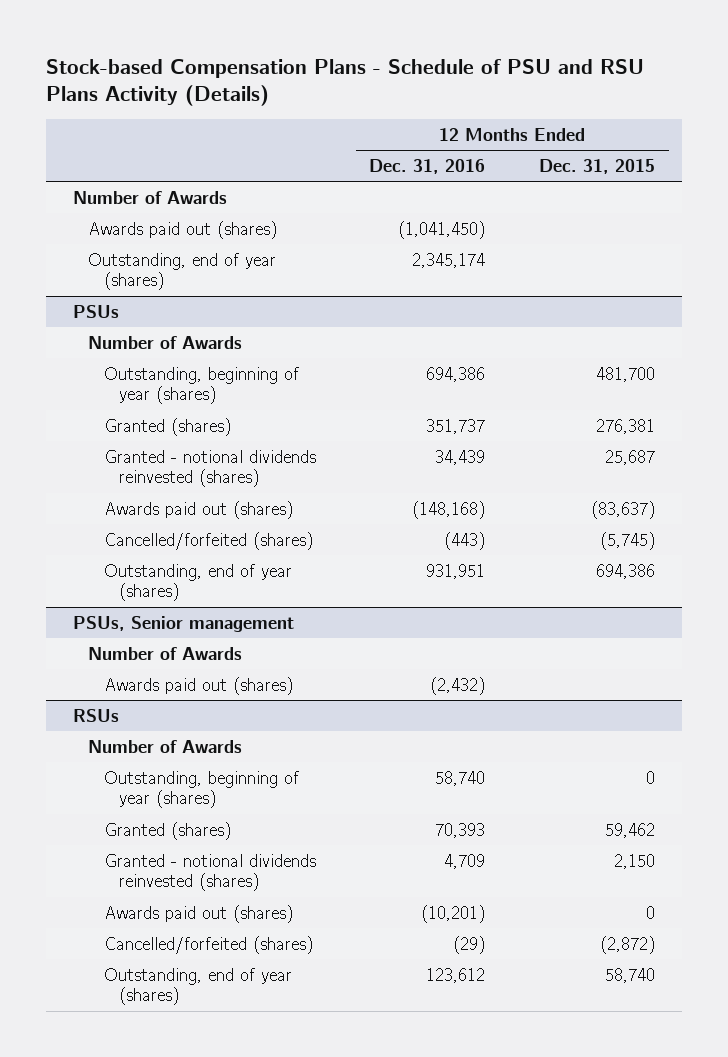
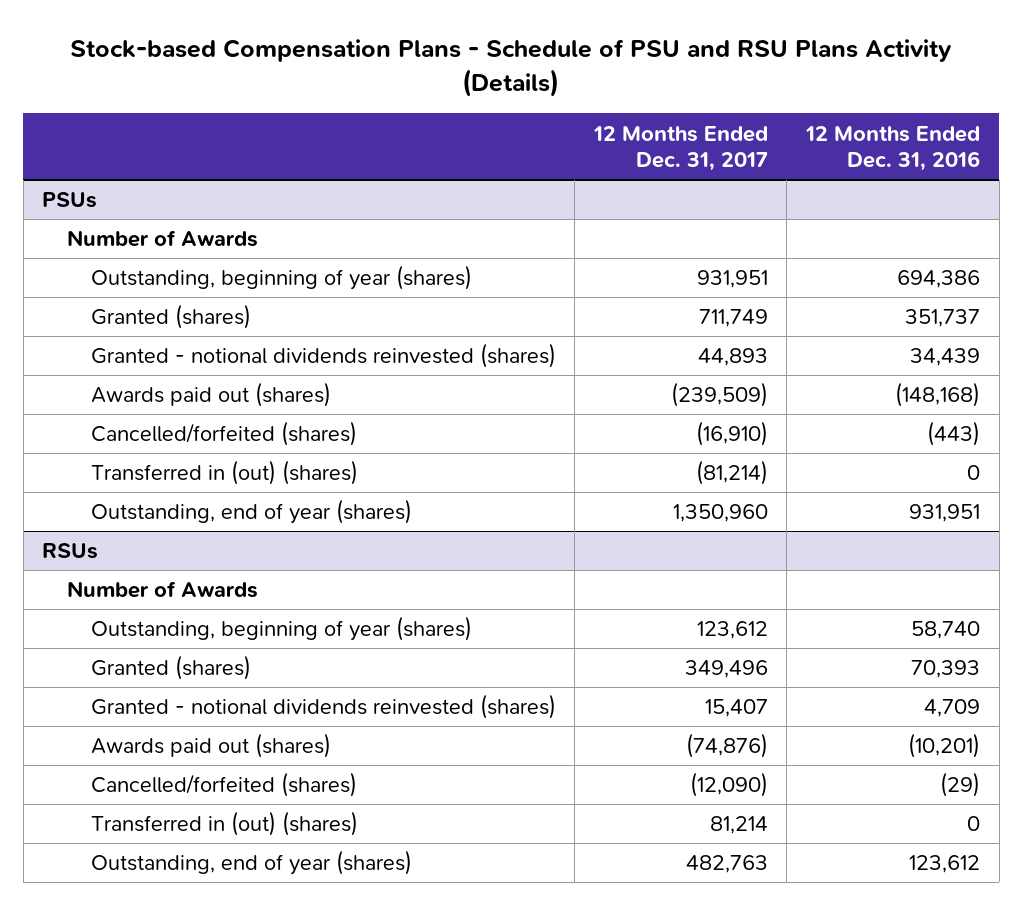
- | 12 Months Ended Dec. 31, 2016 | 12 Months Ended Dec. 31, 2015
+ | 12 Months Ended Dec. 31, 2017 | 12 Months Ended Dec. 31, 2016
- Number of Awards
- Awards paid out (shares) | (1,041,450) |
- Outstanding, end of year (shares) | 2,345,174 |
@ PSUs
+ Transferred in (out) (shares) | (81,214) | 0
- PSUs, Senior management
- Number of Awards
- Awards paid out (shares) | (2,432) |
@ RSUs
+ Transferred in (out) (shares) | 81,214 | 0

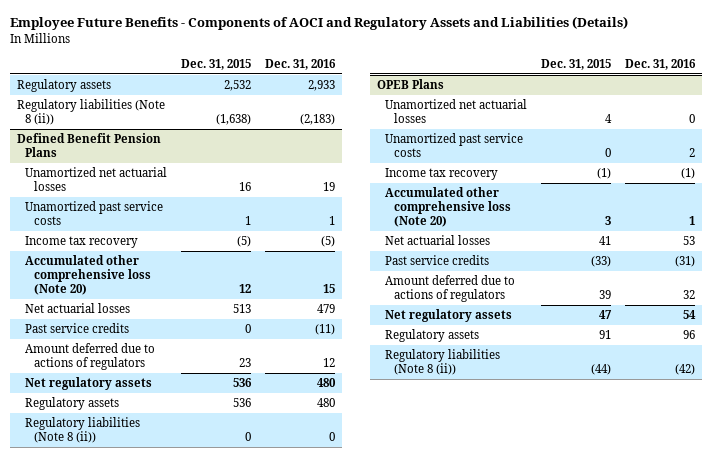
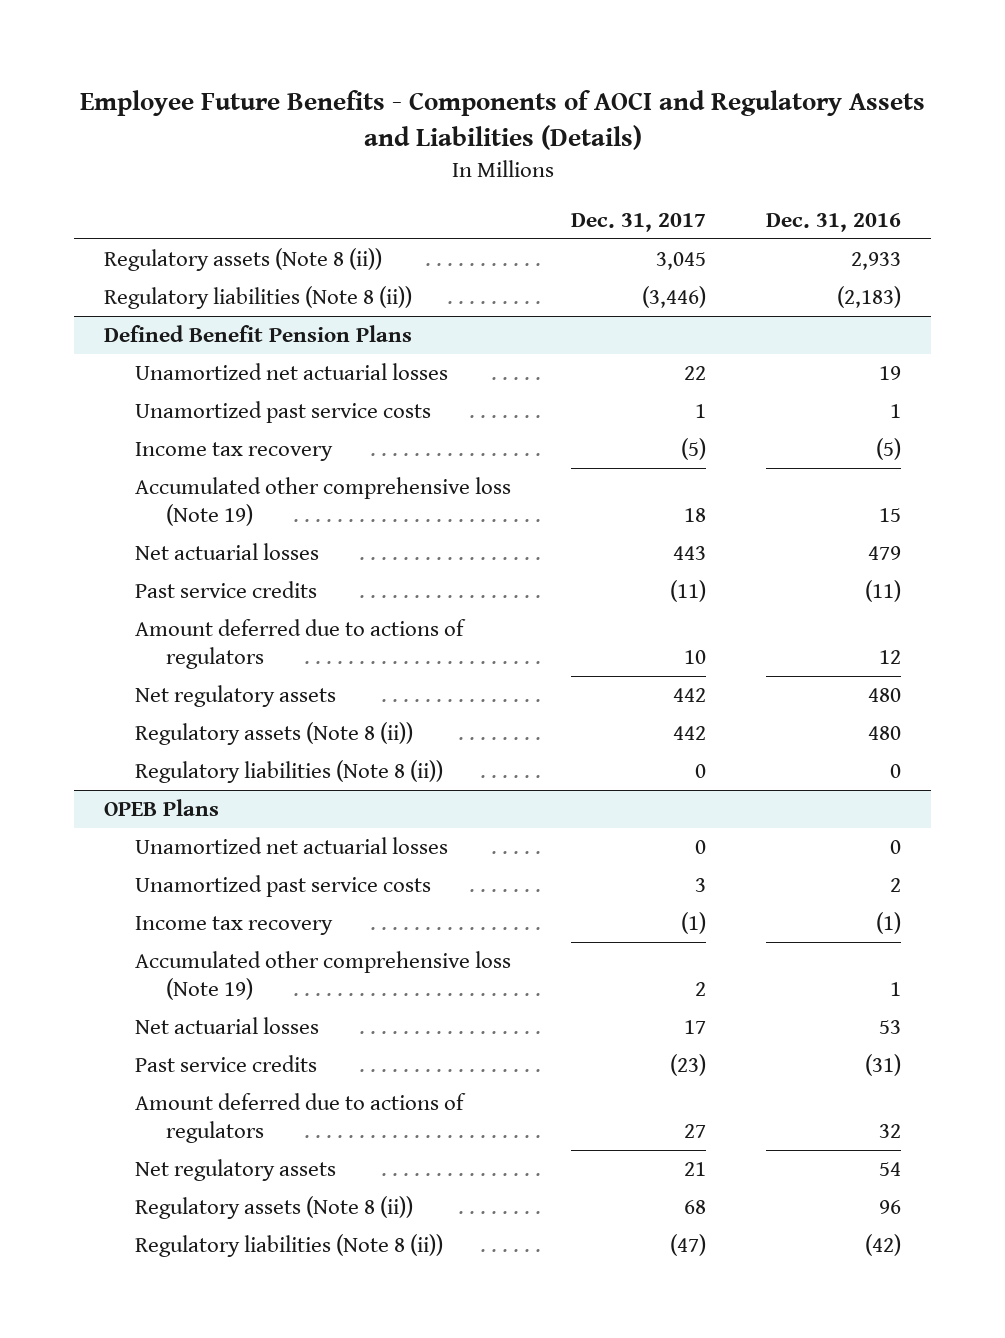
- | Dec. 31, 2015 | Dec. 31, 2016
+ | Dec. 31, 2017 | Dec. 31, 2016
- Regulatory assets | 2,532 | 2,933
+ Regulatory assets (Note 8 (ii)) | 3,045 | 2,933
@ Defined Benefit Pension Plans
- Accumulated other comprehensive loss (Note 20) | 12 | 15
+ Accumulated other comprehensive loss (Note 19) | 18 | 15
- Regulatory assets | 536 | 480
+ Regulatory assets (Note 8 (ii)) | 442 | 480
@ OPEB Plans
- Accumulated other comprehensive loss (Note 20) | 3 | 1
+ Accumulated other comprehensive loss (Note 19) | 2 | 1
- Regulatory assets | 91 | 96
+ Regulatory assets (Note 8 (ii)) | 68 | 96

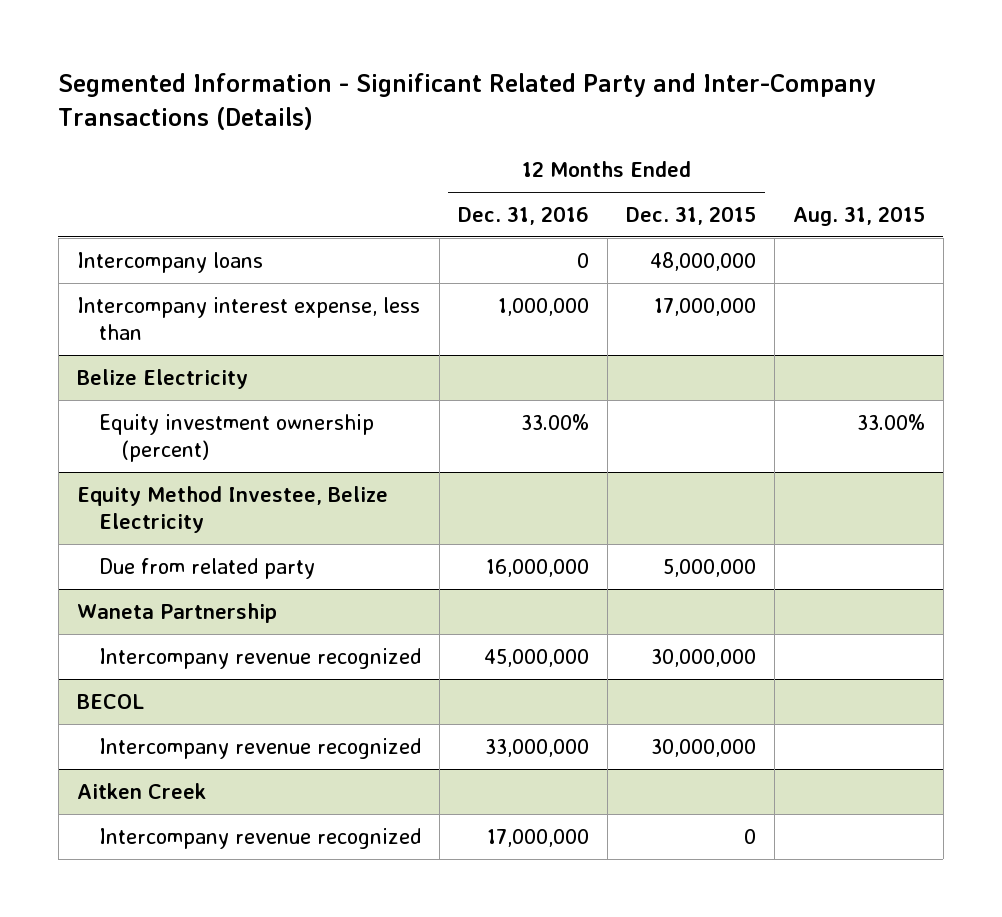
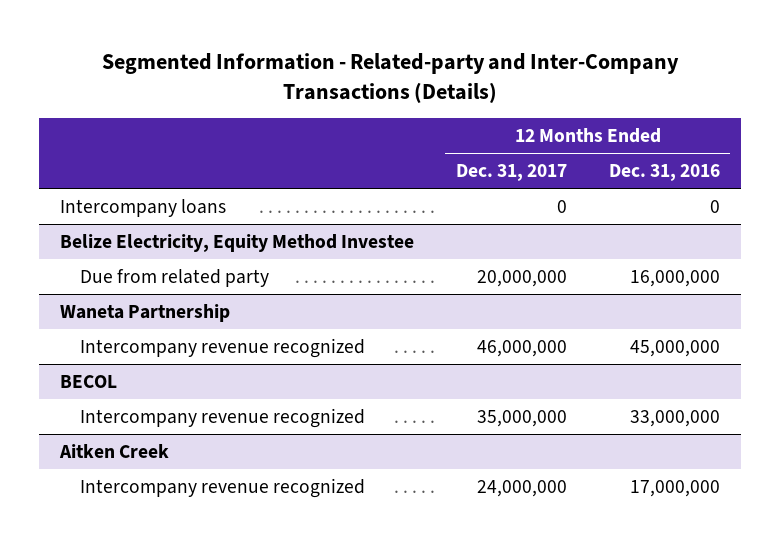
- Segmented Information - Significant Related Party and Inter-Company Transactions (Details)
+ Segmented Information - Related-party and Inter-Company Transactions (Details)
- | 12 Months Ended Dec. 31, 2016 | 12 Months Ended Dec. 31, 2015 | Aug. 31, 2015
+ | 12 Months Ended Dec. 31, 2017 | 12 Months Ended Dec. 31, 2016
- Intercompany interest expense, less than | 1,000,000 | 17,000,000 |
- Belize Electricity
- Equity investment ownership (percent) | 33.00% | | 33.00%
- Equity Method Investee, Belize Electricity
+ Belize Electricity, Equity Method Investee

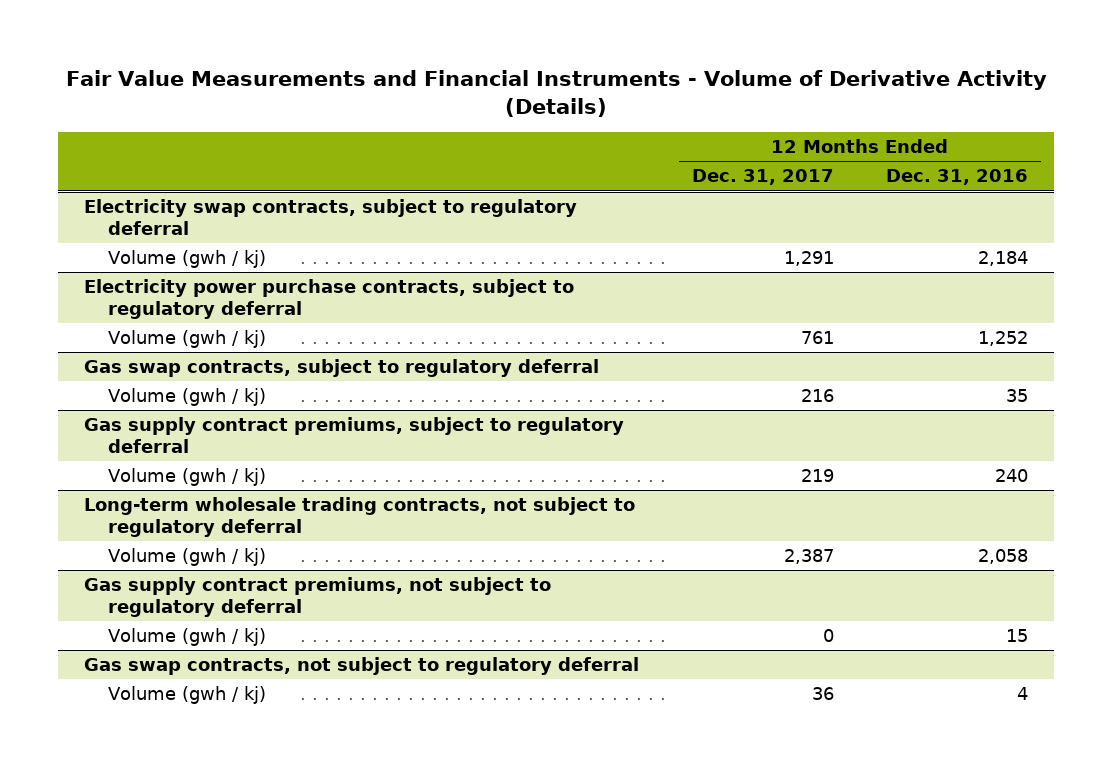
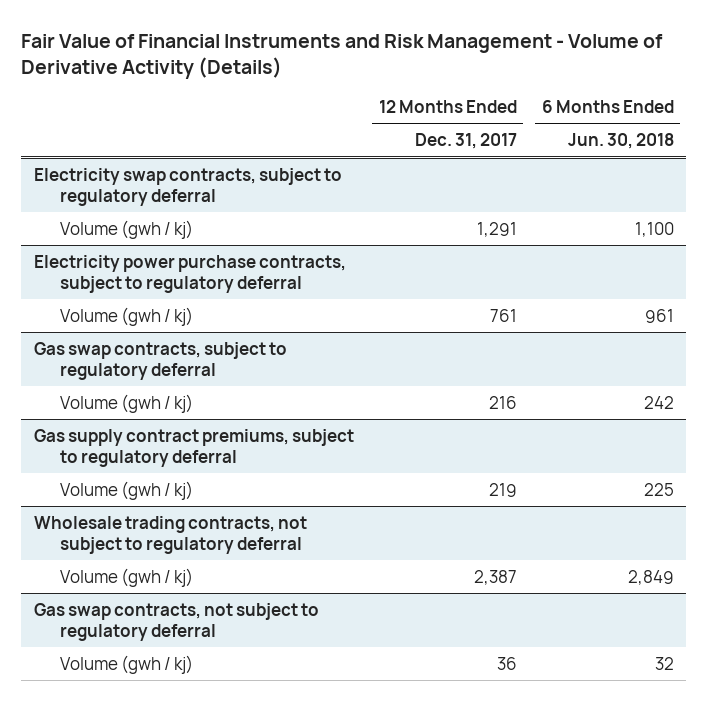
- Fair Value Measurements and Financial Instruments - Volume of Derivative Activity (Details)
+ Fair Value of Financial Instruments and Risk Management - Volume of Derivative Activity (Details)
- | 12 Months Ended Dec. 31, 2017 | 12 Months Ended Dec. 31, 2016
+ | 12 Months Ended Dec. 31, 2017 | 6 Months Ended Jun. 30, 2018
- Long-term wholesale trading contracts, not subject to regulatory deferral
+ Wholesale trading contracts, not subject to regulatory deferral
- Gas supply contract premiums, not subject to regulatory deferral
- Volume (gwh / kj) | 0 | 15

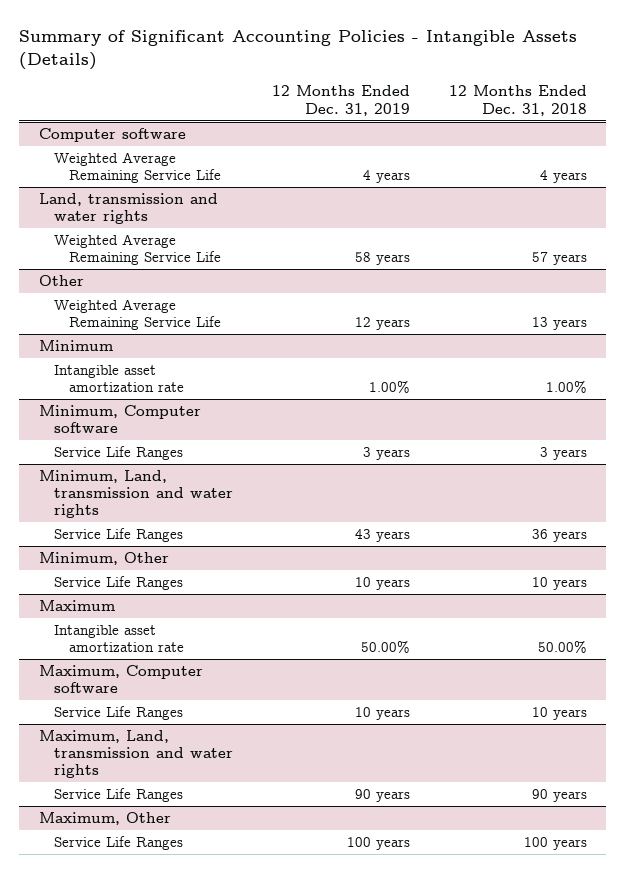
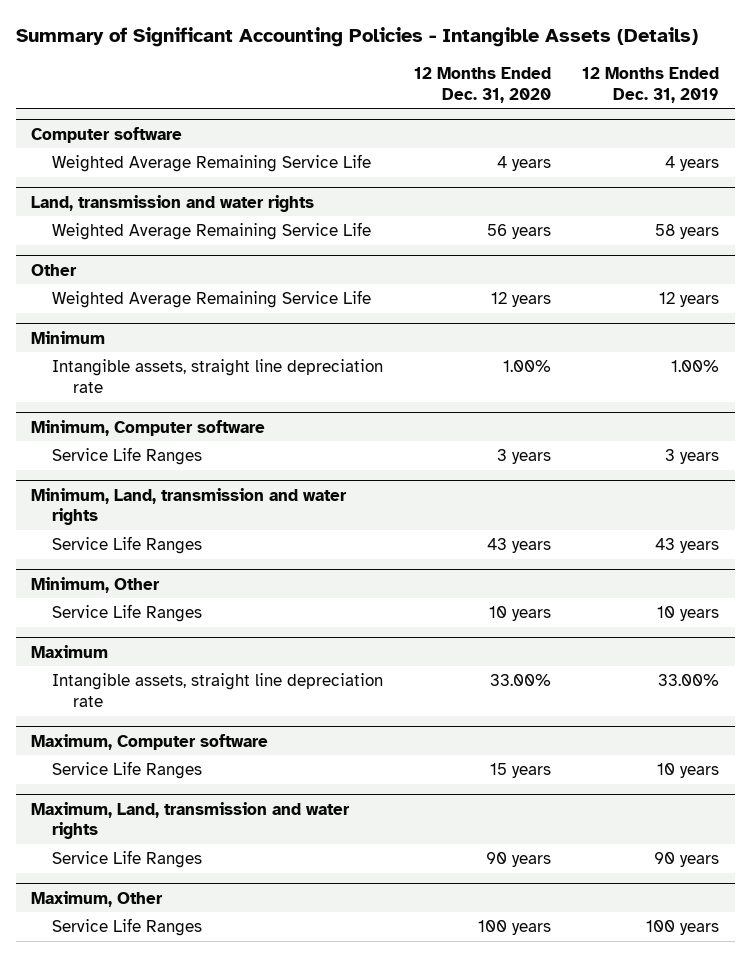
- | 12 Months Ended Dec. 31, 2019 | 12 Months Ended Dec. 31, 2018
+ | 12 Months Ended Dec. 31, 2020 | 12 Months Ended Dec. 31, 2019
@ Minimum
- Intangible asset amortization rate | 1.00% | 1.00%
+ Intangible assets, straight line depreciation rate | 1.00% | 1.00%
@ Maximum
- Intangible asset amortization rate | 50.00% | 50.00%
+ Intangible assets, straight line depreciation rate | 33.00% | 33.00%

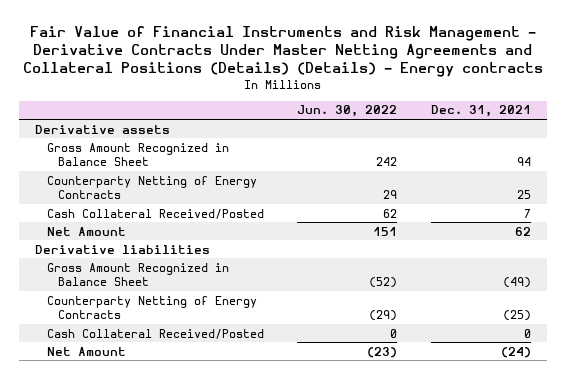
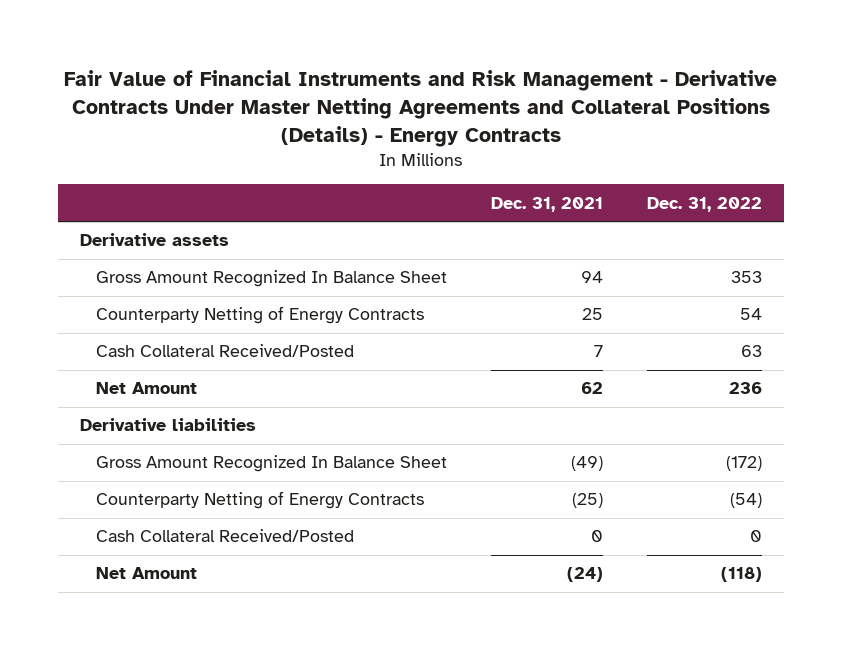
- Fair Value of Financial Instruments and Risk Management - Derivative Contracts Under Master Netting Agreements and Collateral Positions (Details) (Details) - Energy contracts
+ Fair Value of Financial Instruments and Risk Management - Derivative Contracts Under Master Netting Agreements and Collateral Positions (Details) - Energy Contracts
- | Jun. 30, 2022 | Dec. 31, 2021
+ | Dec. 31, 2021 | Dec. 31, 2022
- Gross Amount Recognized in Balance Sheet | 242 | 94
+ Gross Amount Recognized In Balance Sheet | 94 | 353
- Gross Amount Recognized in Balance Sheet | (52) | (49)
+ Gross Amount Recognized In Balance Sheet | (49) | (172)

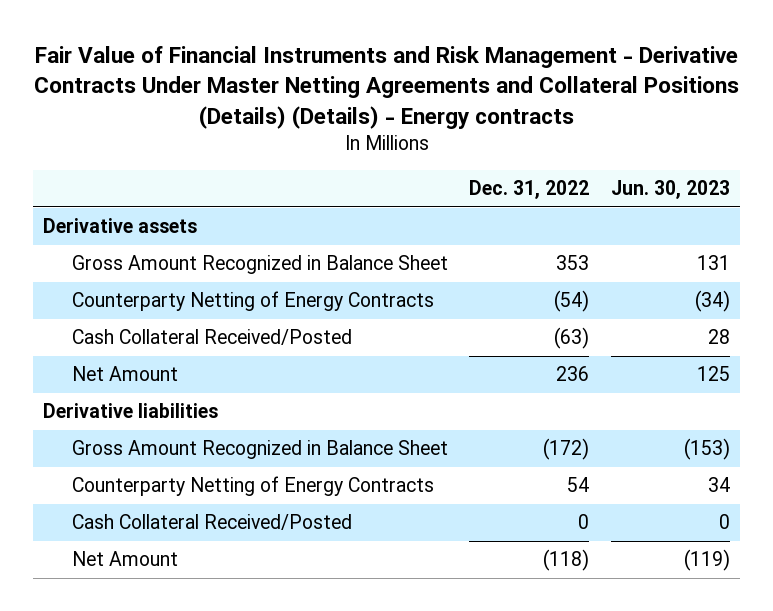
- Fair Value of Financial Instruments and Risk Management - Derivative Contracts Under Master Netting Agreements and Collateral Positions (Details) - Energy Contracts
+ Fair Value of Financial Instruments and Risk Management - Derivative Contracts Under Master Netting Agreements and Collateral Positions (Details) (Details) - Energy contracts
- | Dec. 31, 2021 | Dec. 31, 2022
+ | Dec. 31, 2022 | Jun. 30, 2023
- Gross Amount Recognized In Balance Sheet | 94 | 353
- Cash Collateral Received/Posted | 7 | 63
+ Gross Amount Recognized in Balance Sheet | 353 | 131
moved up: Counterparty Netting of Energy Contracts | (54) | (34)
+ Cash Collateral Received/Posted | (63) | 28
- Gross Amount Recognized In Balance Sheet | (49) | (172)
+ Gross Amount Recognized in Balance Sheet | (172) | (153)
moved down: Counterparty Netting of Energy Contracts | 54 | 34

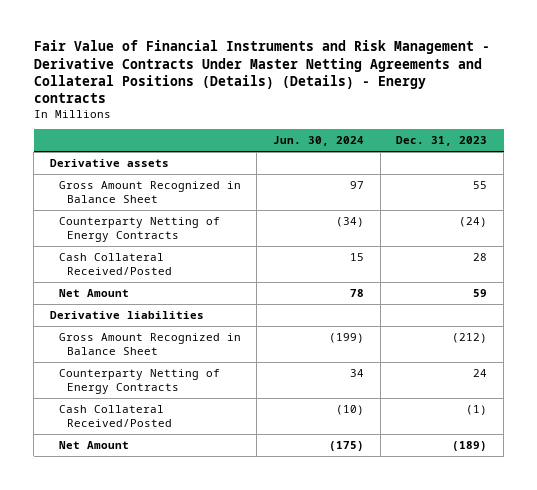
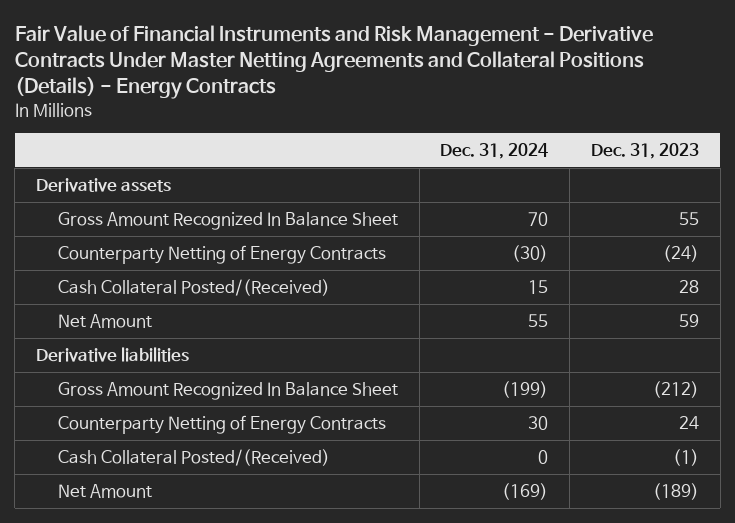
- Fair Value of Financial Instruments and Risk Management - Derivative Contracts Under Master Netting Agreements and Collateral Positions (Details) (Details) - Energy contracts
+ Fair Value of Financial Instruments and Risk Management - Derivative Contracts Under Master Netting Agreements and Collateral Positions (Details) - Energy Contracts
- | Jun. 30, 2024 | Dec. 31, 2023
+ | Dec. 31, 2024 | Dec. 31, 2023
- Gross Amount Recognized in Balance Sheet | 97 | 55
+ Gross Amount Recognized In Balance Sheet | 70 | 55
- Cash Collateral Received/Posted | 15 | 28
+ Cash Collateral Posted/(Received) | 15 | 28
- Gross Amount Recognized in Balance Sheet | (199) | (212)
+ Gross Amount Recognized In Balance Sheet | (199) | (212)
- Cash Collateral Received/Posted | (10) | (1)
+ Cash Collateral Posted/(Received) | 0 | (1)

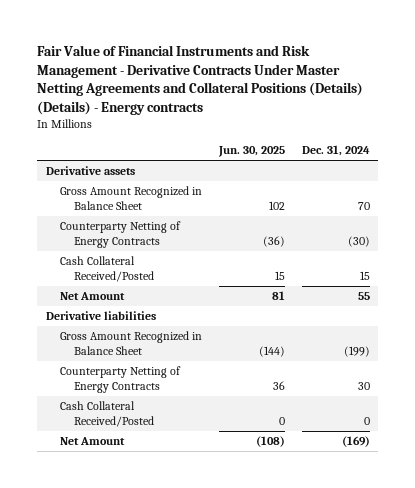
- Fair Value of Financial Instruments and Risk Management - Derivative Contracts Under Master Netting Agreements and Collateral Positions (Details) - Energy Contracts
+ Fair Value of Financial Instruments and Risk Management - Derivative Contracts Under Master Netting Agreements and Collateral Positions (Details) (Details) - Energy contracts
- | Dec. 31, 2024 | Dec. 31, 2023
+ | Jun. 30, 2025 | Dec. 31, 2024
- Gross Amount Recognized In Balance Sheet | 70 | 55
+ Gross Amount Recognized in Balance Sheet | 102 | 70
- Cash Collateral Posted/(Received) | 15 | 28
+ Cash Collateral Received/Posted | 15 | 15
- Gross Amount Recognized In Balance Sheet | (199) | (212)
+ Gross Amount Recognized in Balance Sheet | (144) | (199)
- Cash Collateral Posted/(Received) | 0 | (1)
+ Cash Collateral Received/Posted | 0 | 0

